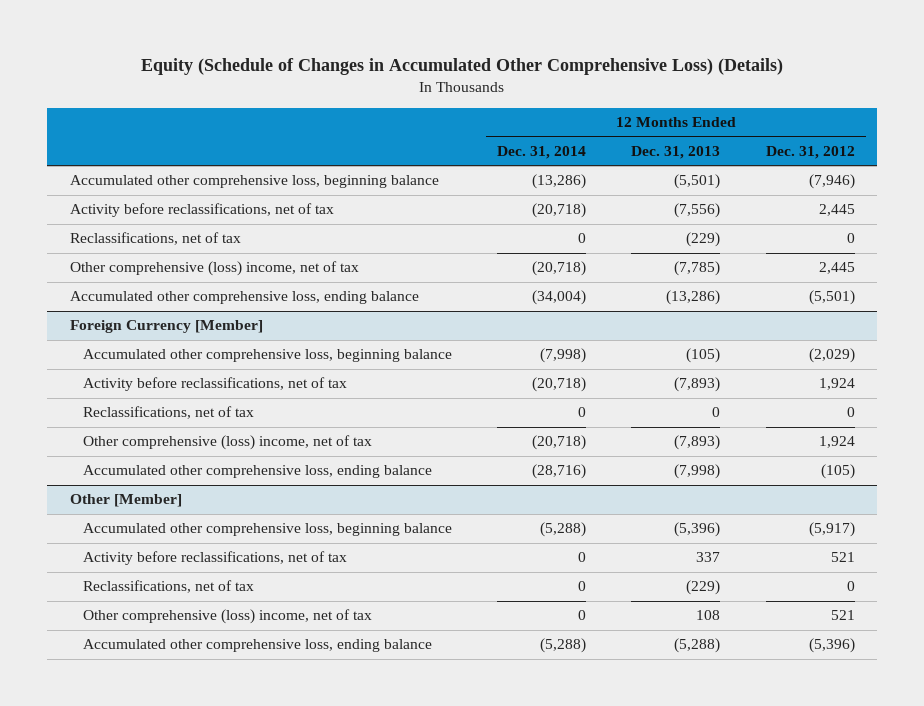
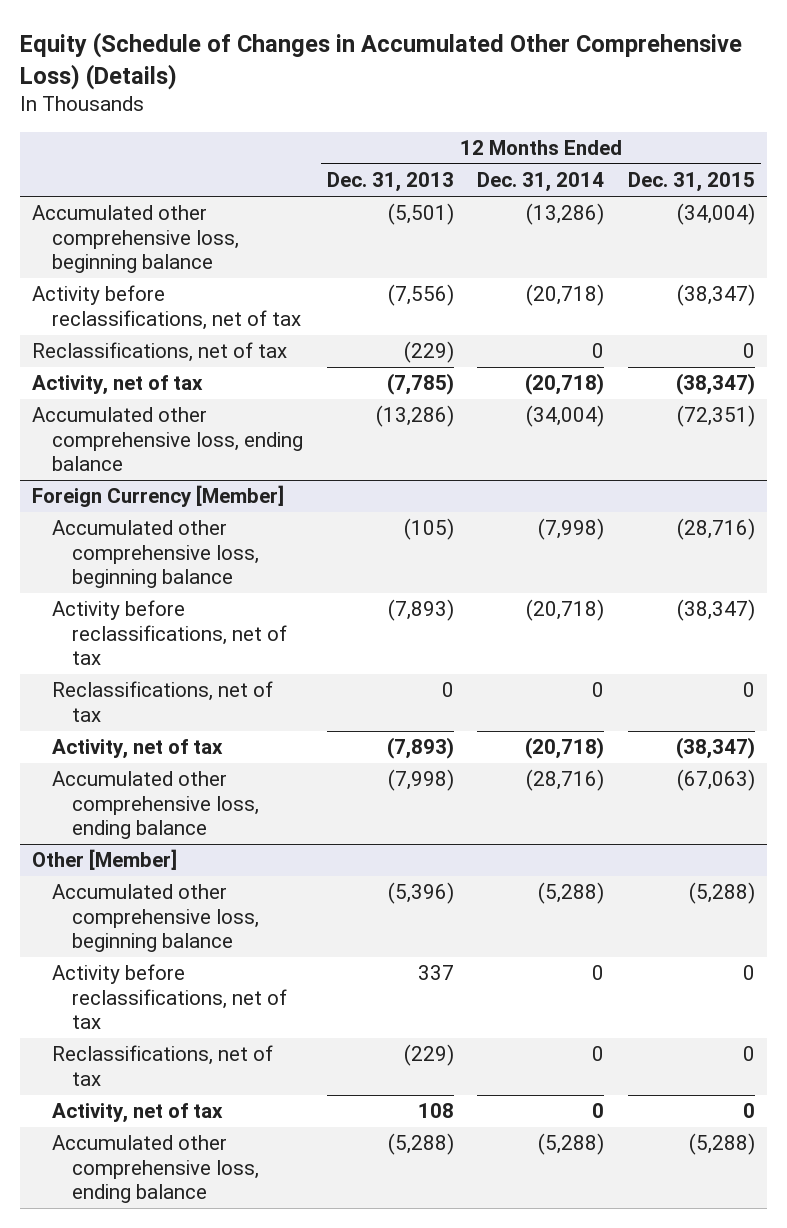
- | 12 Months Ended Dec. 31, 2014 | 12 Months Ended Dec. 31, 2013 | 12 Months Ended Dec. 31, 2012
+ | 12 Months Ended Dec. 31, 2013 | 12 Months Ended Dec. 31, 2014 | 12 Months Ended Dec. 31, 2015
- Other comprehensive (loss) income, net of tax | (20,718) | (7,785) | 2,445
+ Activity, net of tax | (7,785) | (20,718) | (38,347)
@ Foreign Currency [Member]
- Other comprehensive (loss) income, net of tax | (20,718) | (7,893) | 1,924
+ Activity, net of tax | (7,893) | (20,718) | (38,347)
@ Other [Member]
- Other comprehensive (loss) income, net of tax | 0 | 108 | 521
+ Activity, net of tax | 108 | 0 | 0

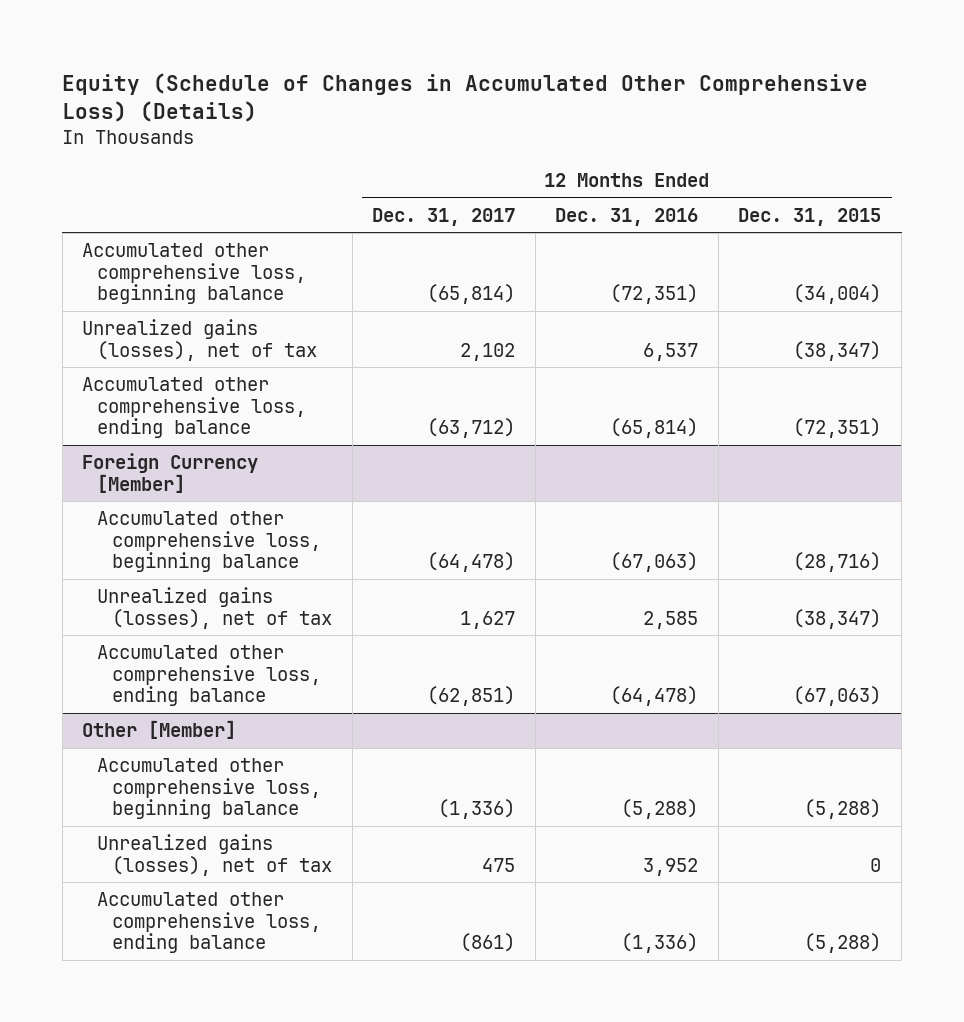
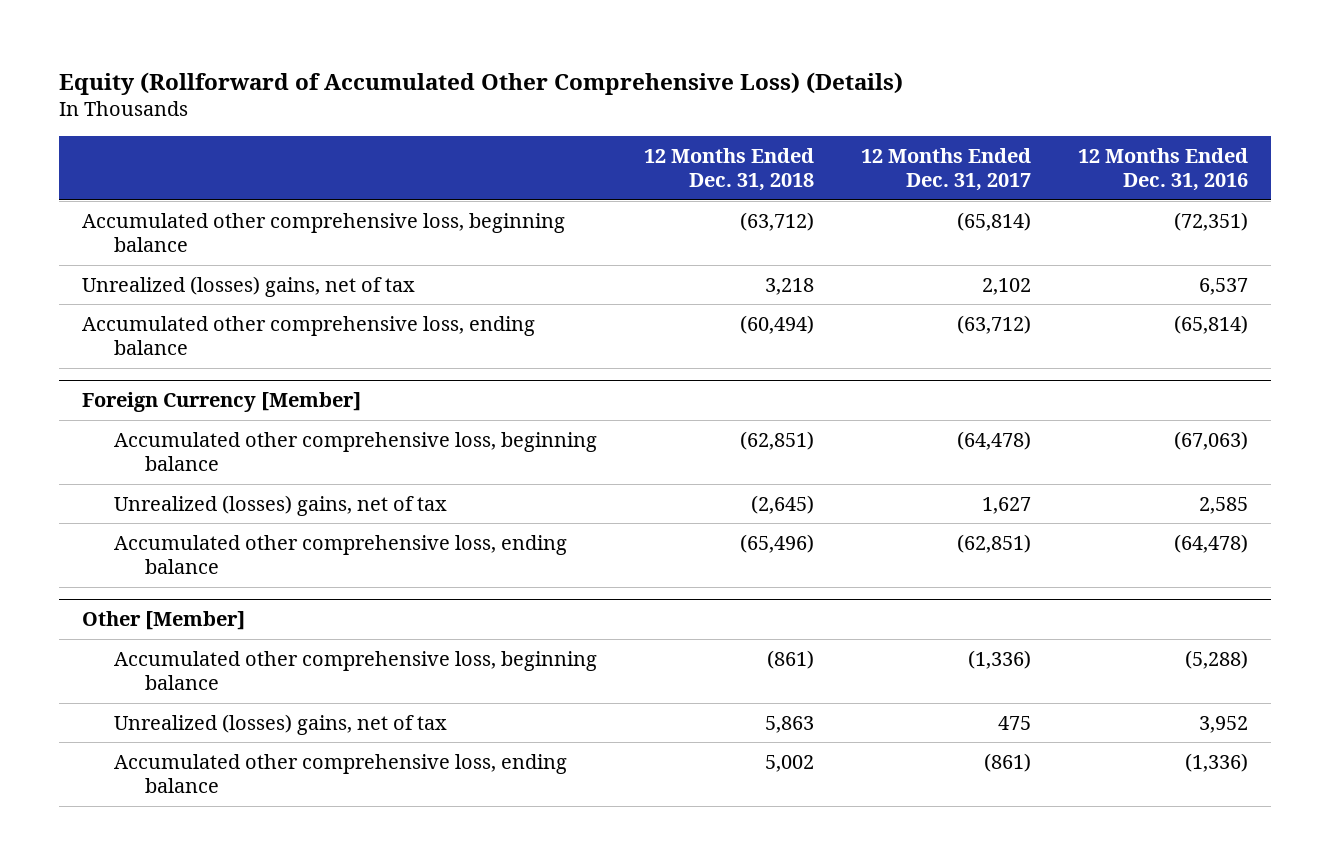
- Equity (Schedule of Changes in Accumulated Other Comprehensive Loss) (Details)
+ Equity (Rollforward of Accumulated Other Comprehensive Loss) (Details)
- | 12 Months Ended Dec. 31, 2017 | 12 Months Ended Dec. 31, 2016 | 12 Months Ended Dec. 31, 2015
+ | 12 Months Ended Dec. 31, 2018 | 12 Months Ended Dec. 31, 2017 | 12 Months Ended Dec. 31, 2016
- Unrealized gains (losses), net of tax | 2,102 | 6,537 | (38,347)
+ Unrealized (losses) gains, net of tax | 3,218 | 2,102 | 6,537
@ Foreign Currency [Member]
- Unrealized gains (losses), net of tax | 1,627 | 2,585 | (38,347)
+ Unrealized (losses) gains, net of tax | (2,645) | 1,627 | 2,585
@ Other [Member]
- Unrealized gains (losses), net of tax | 475 | 3,952 | 0
+ Unrealized (losses) gains, net of tax | 5,863 | 475 | 3,952

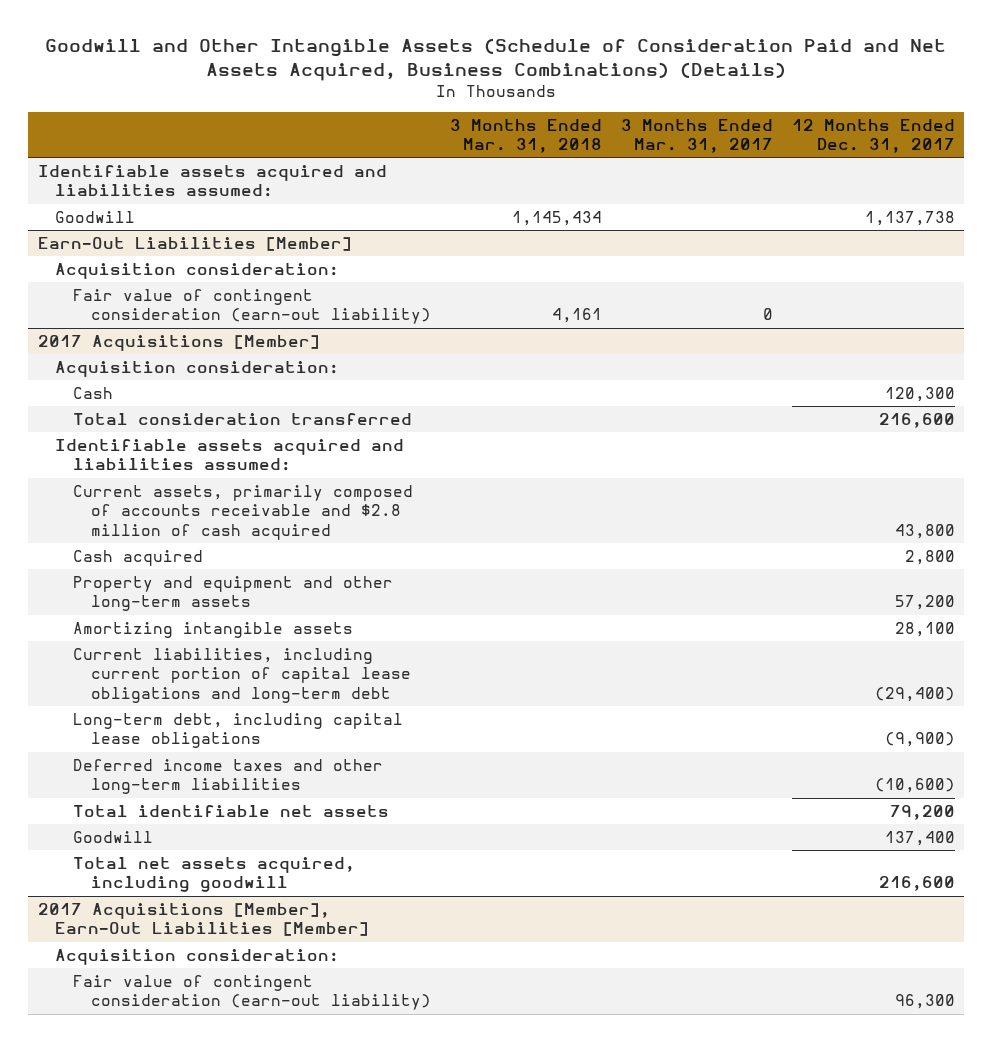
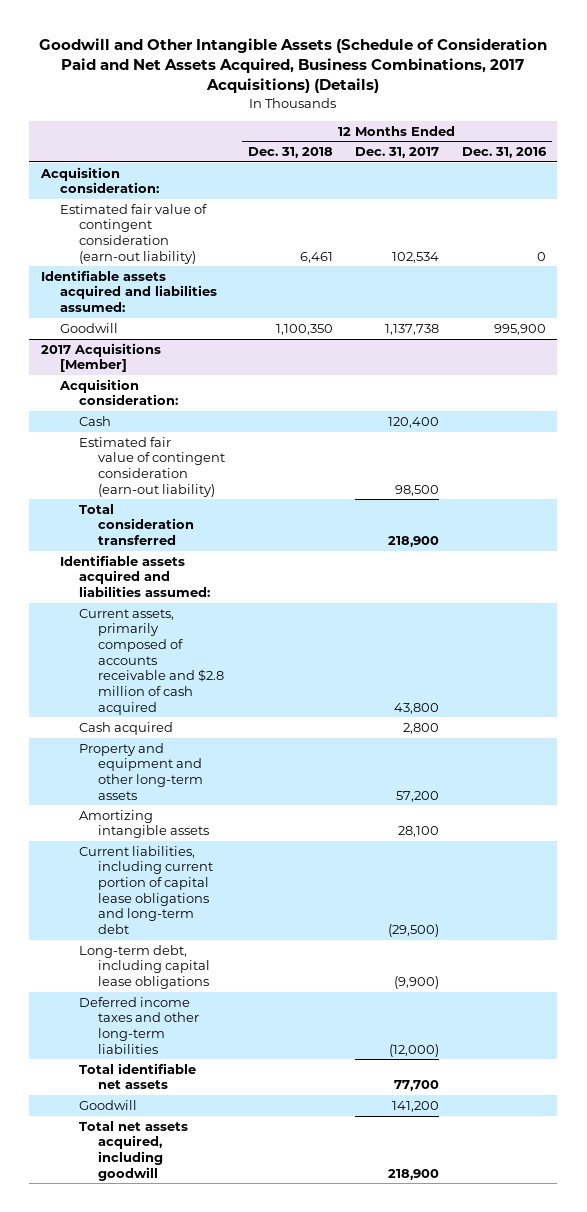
- Goodwill and Other Intangible Assets (Schedule of Consideration Paid and Net Assets Acquired, Business Combinations) (Details)
+ Goodwill and Other Intangible Assets (Schedule of Consideration Paid and Net Assets Acquired, Business Combinations, 2017 Acquisitions) (Details)
- | 3 Months Ended Mar. 31, 2018 | 3 Months Ended Mar. 31, 2017 | 12 Months Ended Dec. 31, 2017
+ | 12 Months Ended Dec. 31, 2018 | 12 Months Ended Dec. 31, 2017 | 12 Months Ended Dec. 31, 2016
+ Acquisition consideration:
+ Estimated fair value of contingent consideration (earn-out liability) | 6,461 | 102,534 | 0
- Earn-Out Liabilities [Member]
- Acquisition consideration:
- Fair value of contingent consideration (earn-out liability) | 4,161 | 0 |
@ 2017 Acquisitions [Member]
- Cash | | | 120,300
- Total consideration transferred | | | 216,600
+ Cash | | 120,400 |
+ Estimated fair value of contingent consideration (earn-out liability) | | 98,500 |
+ Total consideration transferred | | 218,900 |
- Current liabilities, including current portion of capital lease obligations and long-term debt | | | (29,400)
+ Current liabilities, including current portion of capital lease obligations and long-term debt | | (29,500) |
- Deferred income taxes and other long-term liabilities | | | (10,600)
- Total identifiable net assets | | | 79,200
- Goodwill | | | 137,400
- Total net assets acquired, including goodwill | | | 216,600
- 2017 Acquisitions [Member], Earn-Out Liabilities [Member]
- Acquisition consideration:
- Fair value of contingent consideration (earn-out liability) | | | 96,300
@ 2017 Acquisitions [Member]
+ Deferred income taxes and other long-term liabilities | | (12,000) |
+ Total identifiable net assets | | 77,700 |
+ Goodwill | | 141,200 |
+ Total net assets acquired, including goodwill | | 218,900 |

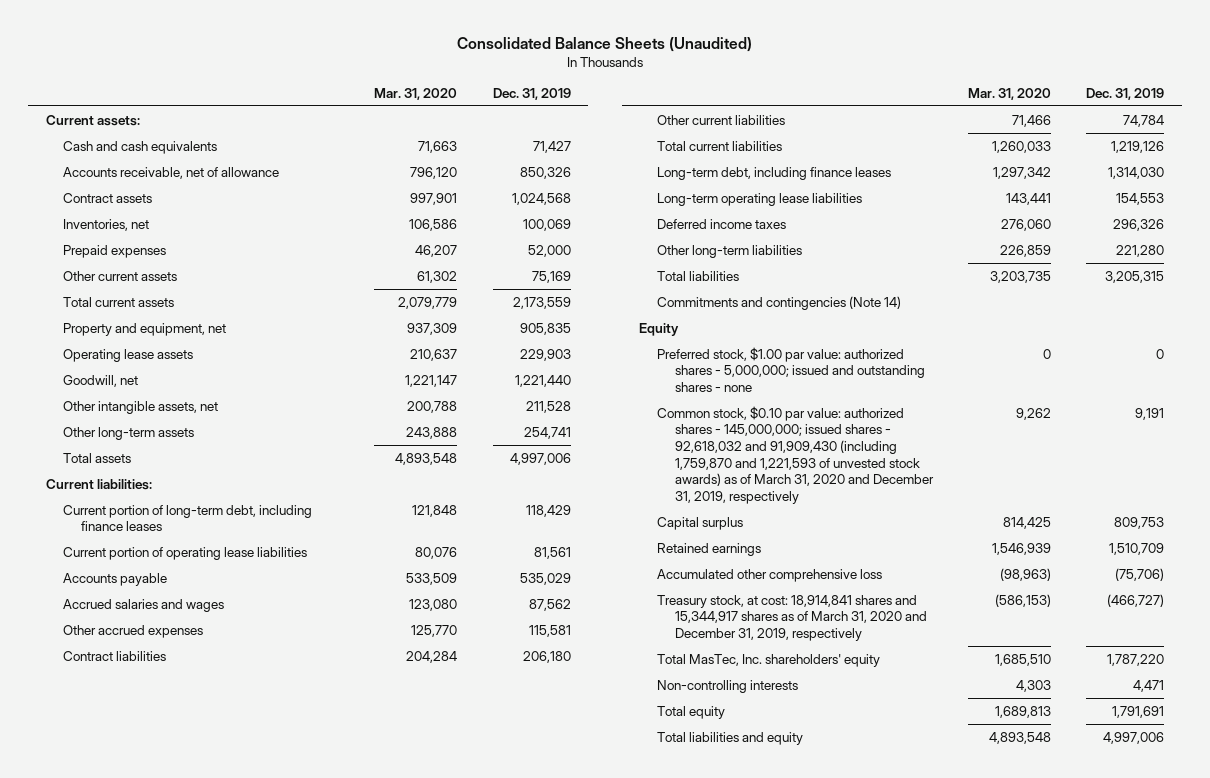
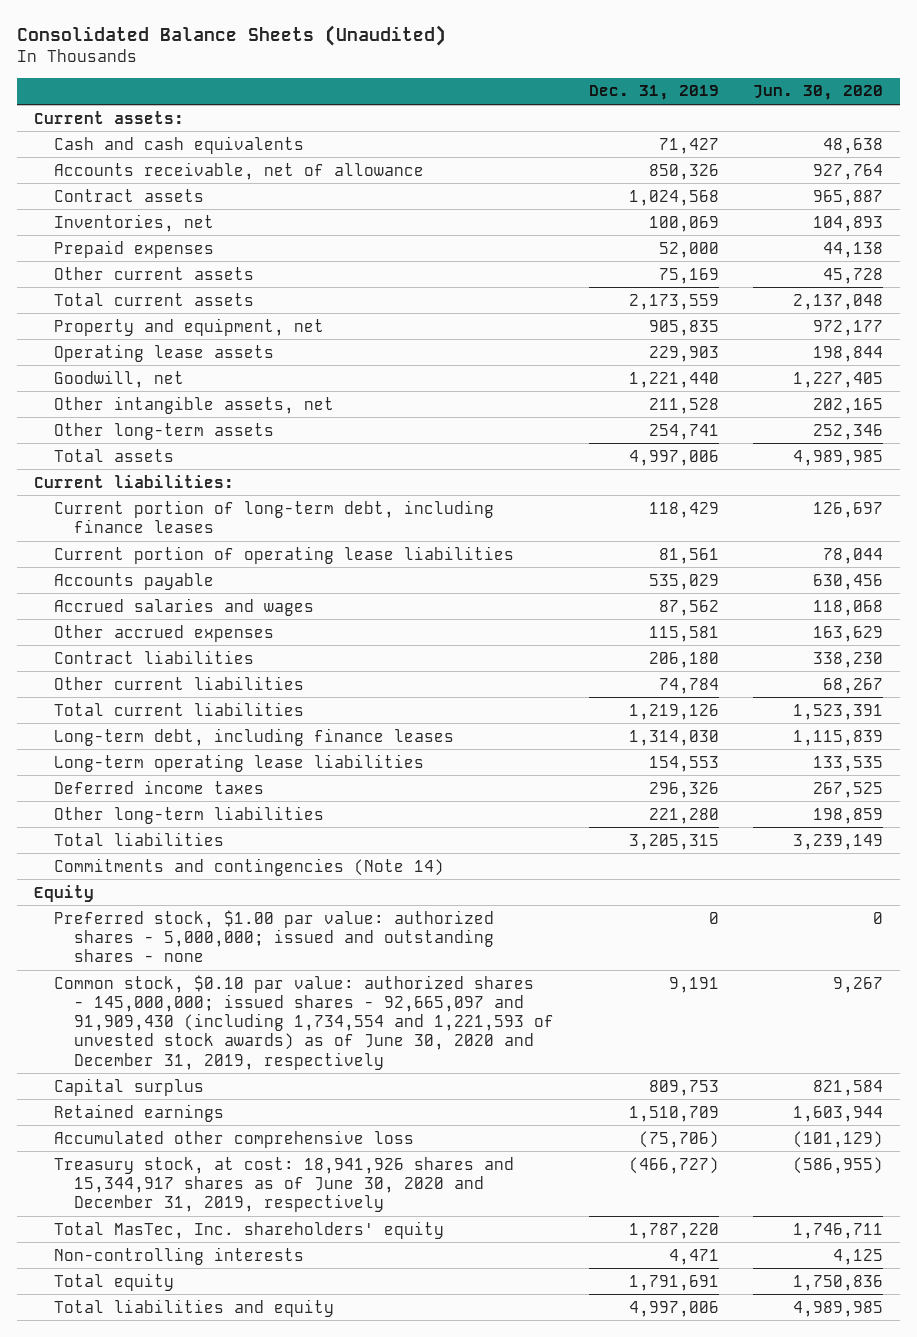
- | Mar. 31, 2020 | Dec. 31, 2019
+ | Dec. 31, 2019 | Jun. 30, 2020
- Common stock, $0.10 par value: authorized shares - 145,000,000; issued shares - 92,618,032 and 91,909,430 (including 1,759,870 and 1,221,593 of unvested stock awards) as of March 31, 2020 and December 31, 2019, respectively | 9,262 | 9,191
+ Common stock, $0.10 par value: authorized shares - 145,000,000; issued shares - 92,665,097 and 91,909,430 (including 1,734,554 and 1,221,593 of unvested stock awards) as of June 30, 2020 and December 31, 2019, respectively | 9,191 | 9,267
- Treasury stock, at cost: 18,914,841 shares and 15,344,917 shares as of March 31, 2020 and December 31, 2019, respectively | (586,153) | (466,727)
+ Treasury stock, at cost: 18,941,926 shares and 15,344,917 shares as of June 30, 2020 and December 31, 2019, respectively | (466,727) | (586,955)

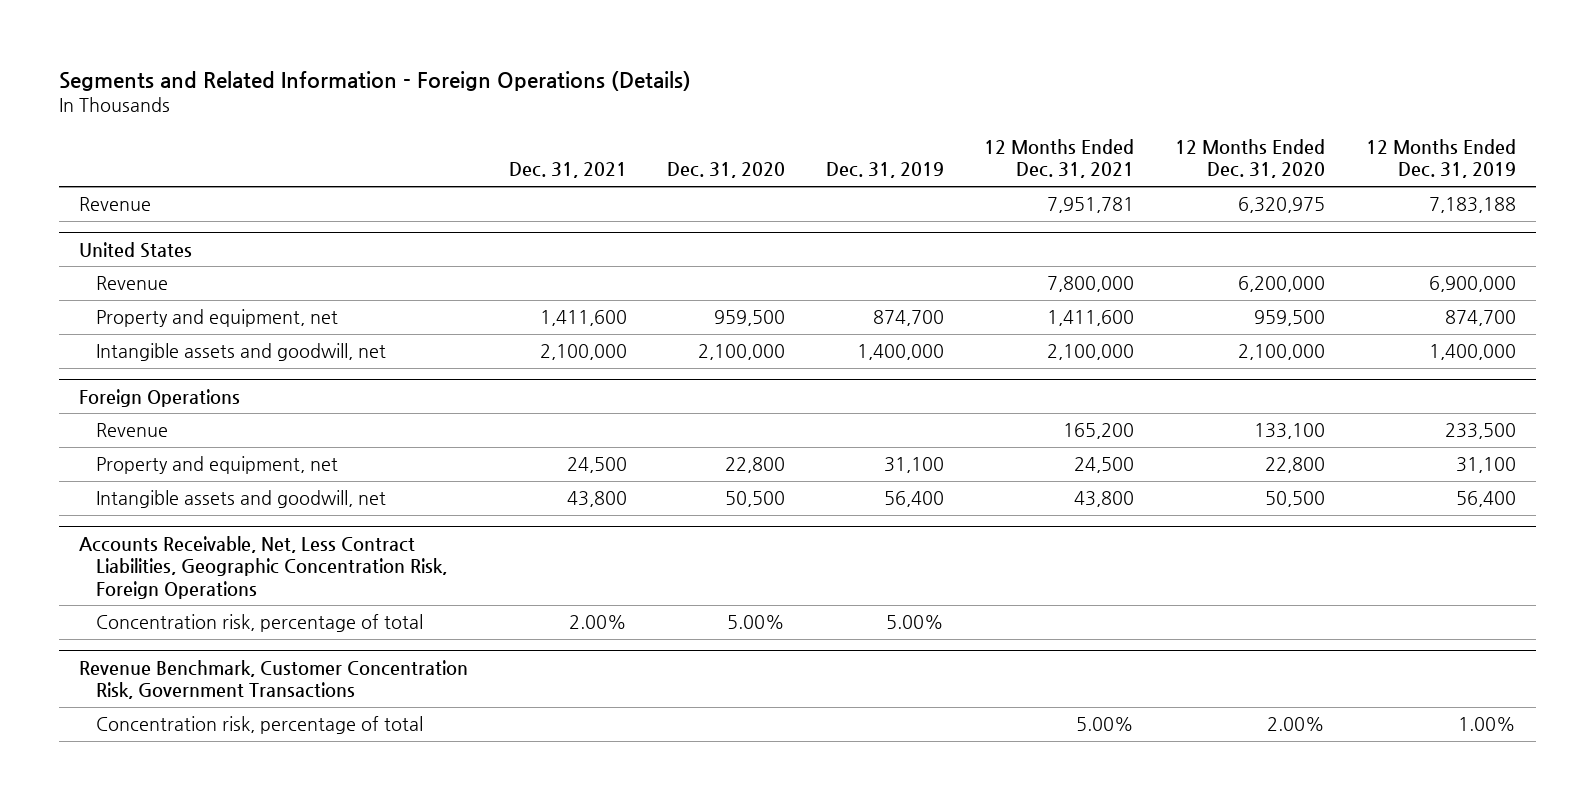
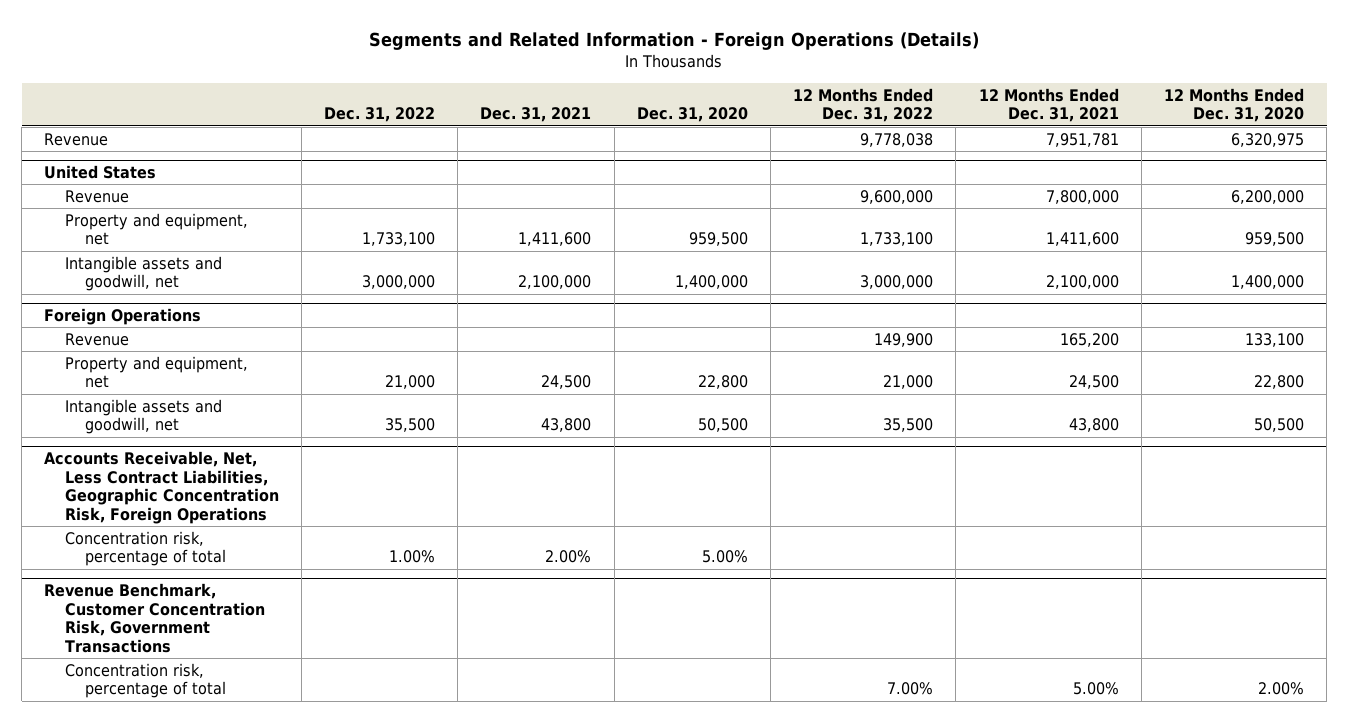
- | Dec. 31, 2021 | Dec. 31, 2020 | Dec. 31, 2019 | 12 Months Ended Dec. 31, 2021 | 12 Months Ended Dec. 31, 2020 | 12 Months Ended Dec. 31, 2019
+ | Dec. 31, 2022 | Dec. 31, 2021 | Dec. 31, 2020 | 12 Months Ended Dec. 31, 2022 | 12 Months Ended Dec. 31, 2021 | 12 Months Ended Dec. 31, 2020
@ United States
- Intangible assets and goodwill, net | 2,100,000 | 2,100,000 | 1,400,000 | 2,100,000 | 2,100,000 | 1,400,000
+ Intangible assets and goodwill, net | 3,000,000 | 2,100,000 | 1,400,000 | 3,000,000 | 2,100,000 | 1,400,000

